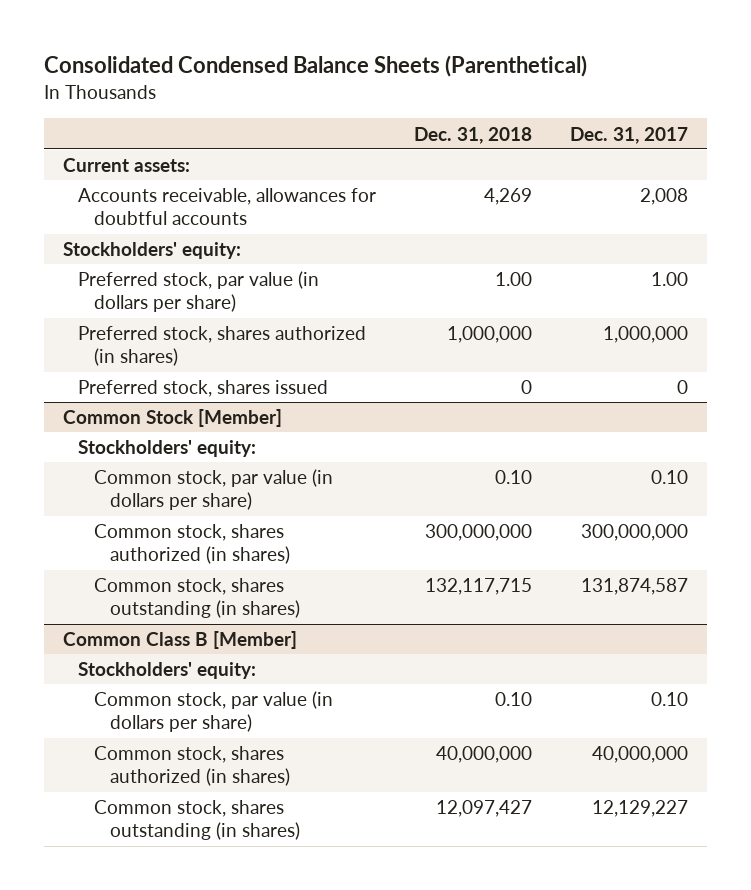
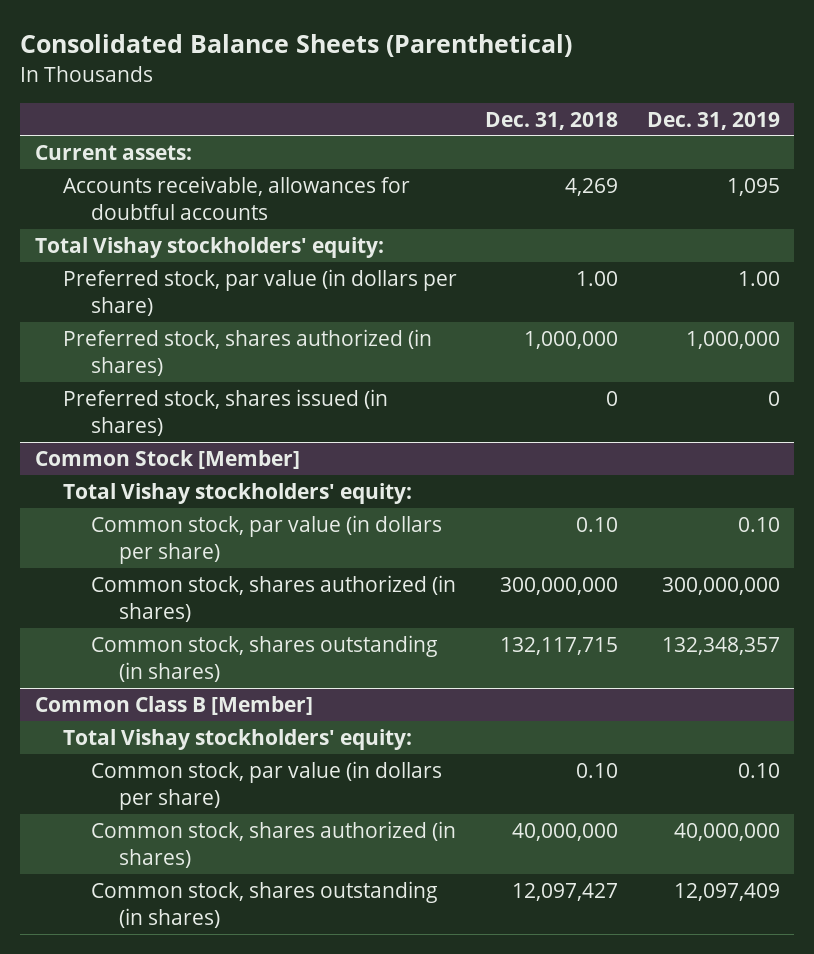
- Consolidated Condensed Balance Sheets (Parenthetical)
+ Consolidated Balance Sheets (Parenthetical)
- | Dec. 31, 2018 | Dec. 31, 2017
+ | Dec. 31, 2018 | Dec. 31, 2019
- Stockholders' equity:
+ Total Vishay stockholders' equity:
- Preferred stock, shares issued | 0 | 0
+ Preferred stock, shares issued (in shares) | 0 | 0
@ Common Stock [Member]
- Stockholders' equity:
+ Total Vishay stockholders' equity:
@ Common Class B [Member]
- Stockholders' equity:
+ Total Vishay stockholders' equity:

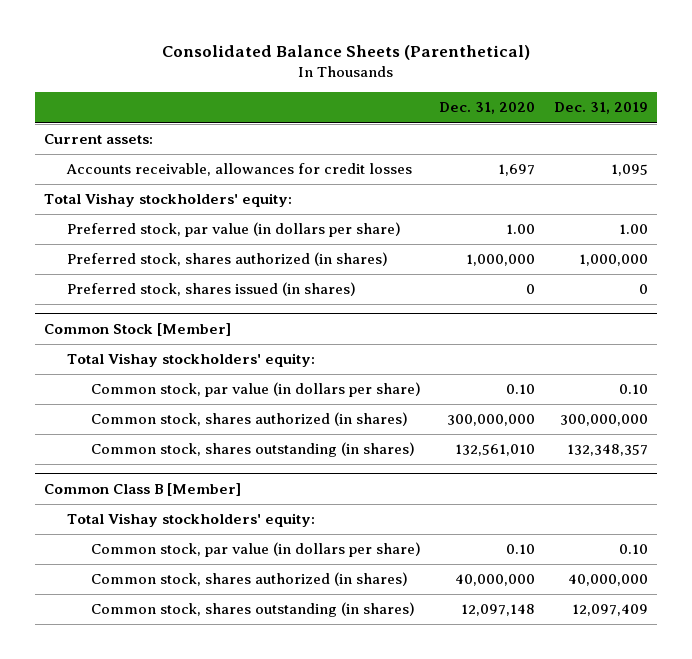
- | Dec. 31, 2018 | Dec. 31, 2019
+ | Dec. 31, 2020 | Dec. 31, 2019
- Accounts receivable, allowances for doubtful accounts | 4,269 | 1,095
+ Accounts receivable, allowances for credit losses | 1,697 | 1,095

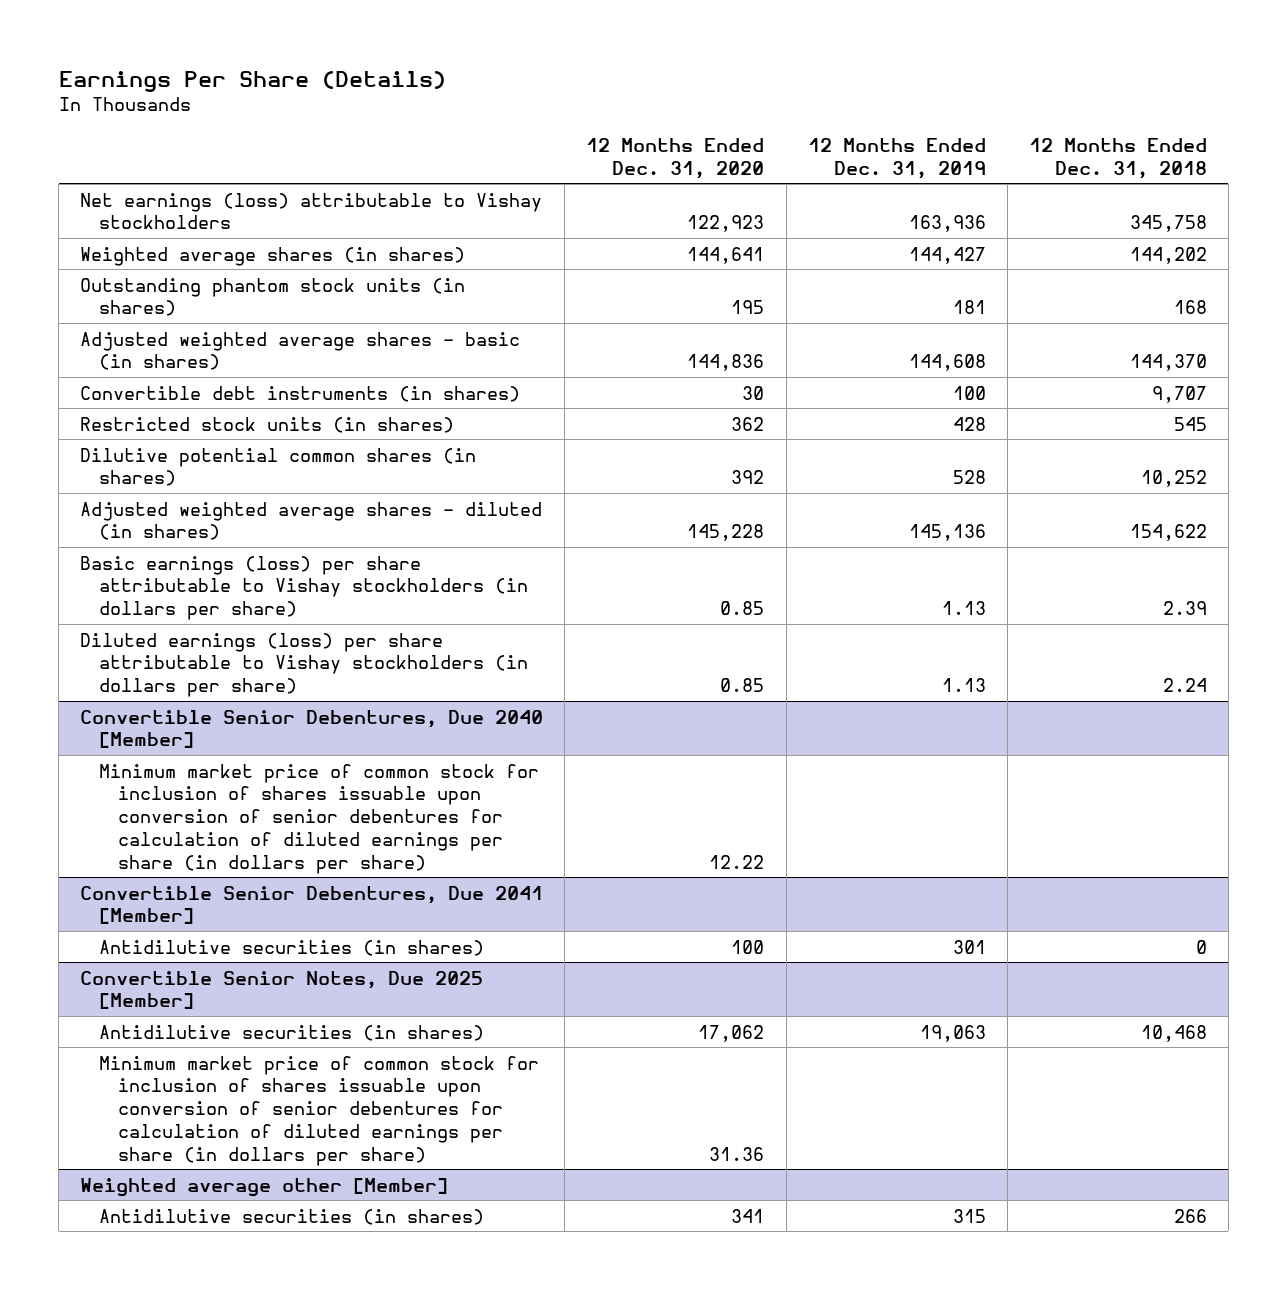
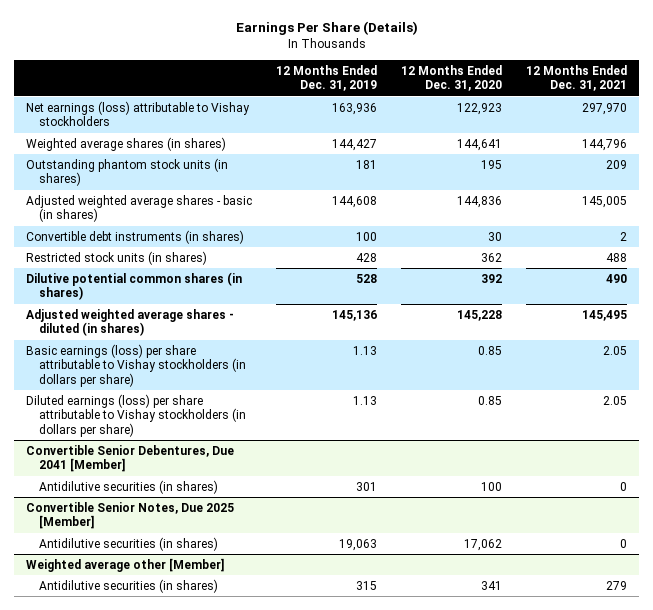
- | 12 Months Ended Dec. 31, 2020 | 12 Months Ended Dec. 31, 2019 | 12 Months Ended Dec. 31, 2018
+ | 12 Months Ended Dec. 31, 2019 | 12 Months Ended Dec. 31, 2020 | 12 Months Ended Dec. 31, 2021
- Convertible Senior Debentures, Due 2040 [Member]
- Minimum market price of common stock for inclusion of shares issuable upon conversion of senior debentures for calculation of diluted earnings per share (in dollars per share) | 12.22 | |
@ Convertible Senior Notes, Due 2025 [Member]
- Minimum market price of common stock for inclusion of shares issuable upon conversion of senior debentures for calculation of diluted earnings per share (in dollars per share) | 31.36 | |

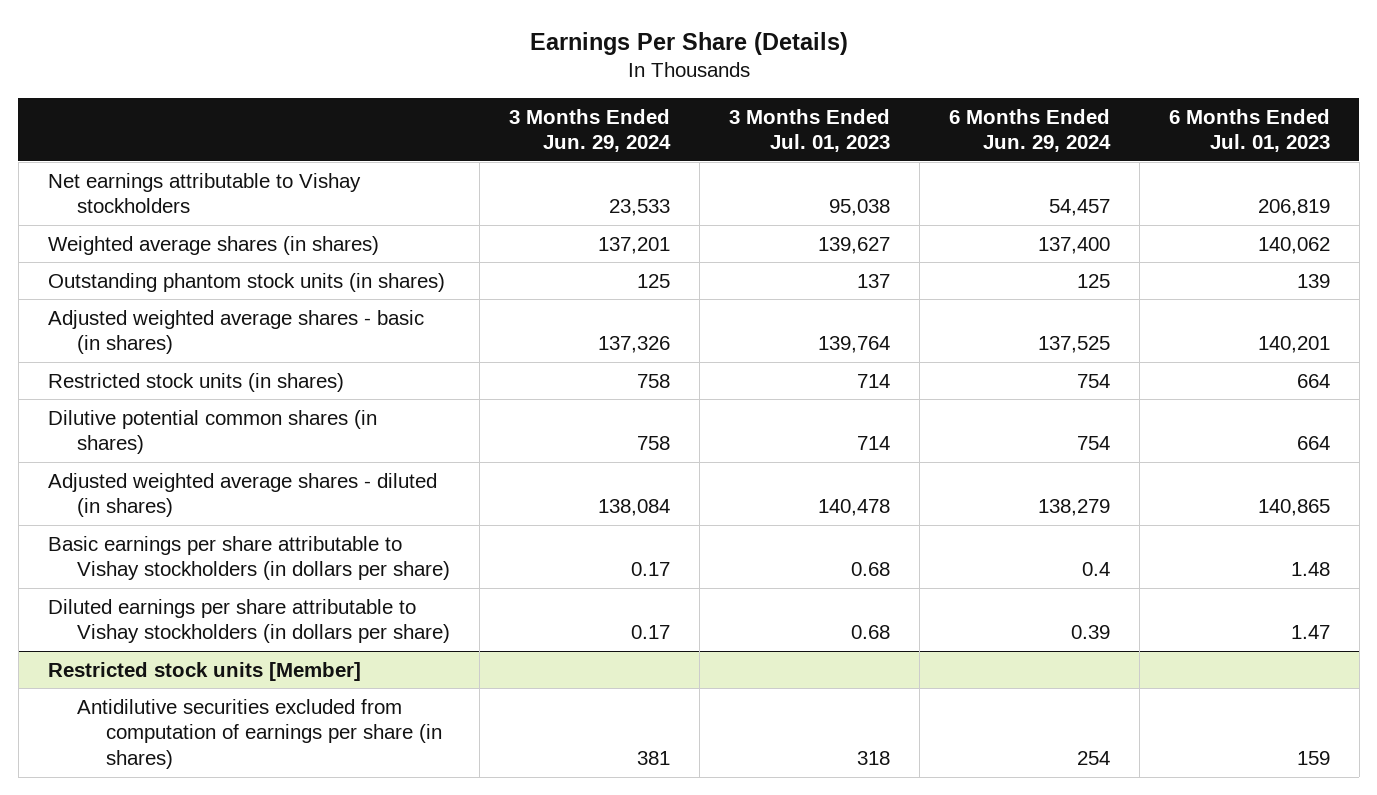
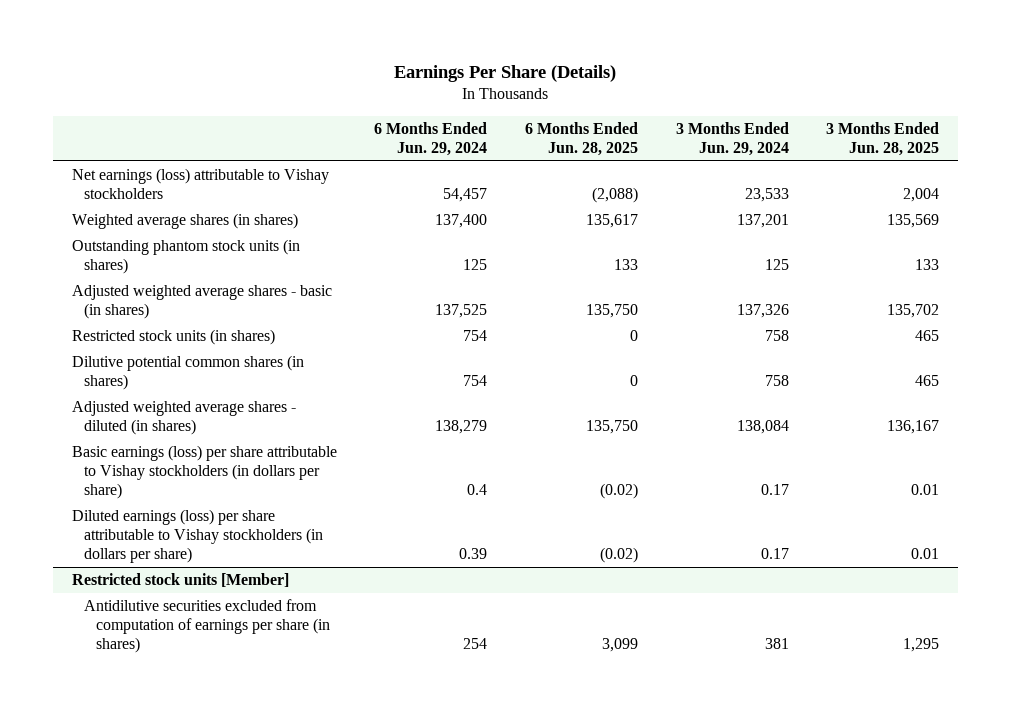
- | 3 Months Ended Jun. 29, 2024 | 3 Months Ended Jul. 01, 2023 | 6 Months Ended Jun. 29, 2024 | 6 Months Ended Jul. 01, 2023
+ | 6 Months Ended Jun. 29, 2024 | 6 Months Ended Jun. 28, 2025 | 3 Months Ended Jun. 29, 2024 | 3 Months Ended Jun. 28, 2025
- Net earnings attributable to Vishay stockholders | 23,533 | 95,038 | 54,457 | 206,819
+ Net earnings (loss) attributable to Vishay stockholders | 54,457 | (2,088) | 23,533 | 2,004
- Basic earnings per share attributable to Vishay stockholders (in dollars per share) | 0.17 | 0.68 | 0.4 | 1.48
- Diluted earnings per share attributable to Vishay stockholders (in dollars per share) | 0.17 | 0.68 | 0.39 | 1.47
+ Basic earnings (loss) per share attributable to Vishay stockholders (in dollars per share) | 0.4 | (0.02) | 0.17 | 0.01
+ Diluted earnings (loss) per share attributable to Vishay stockholders (in dollars per share) | 0.39 | (0.02) | 0.17 | 0.01

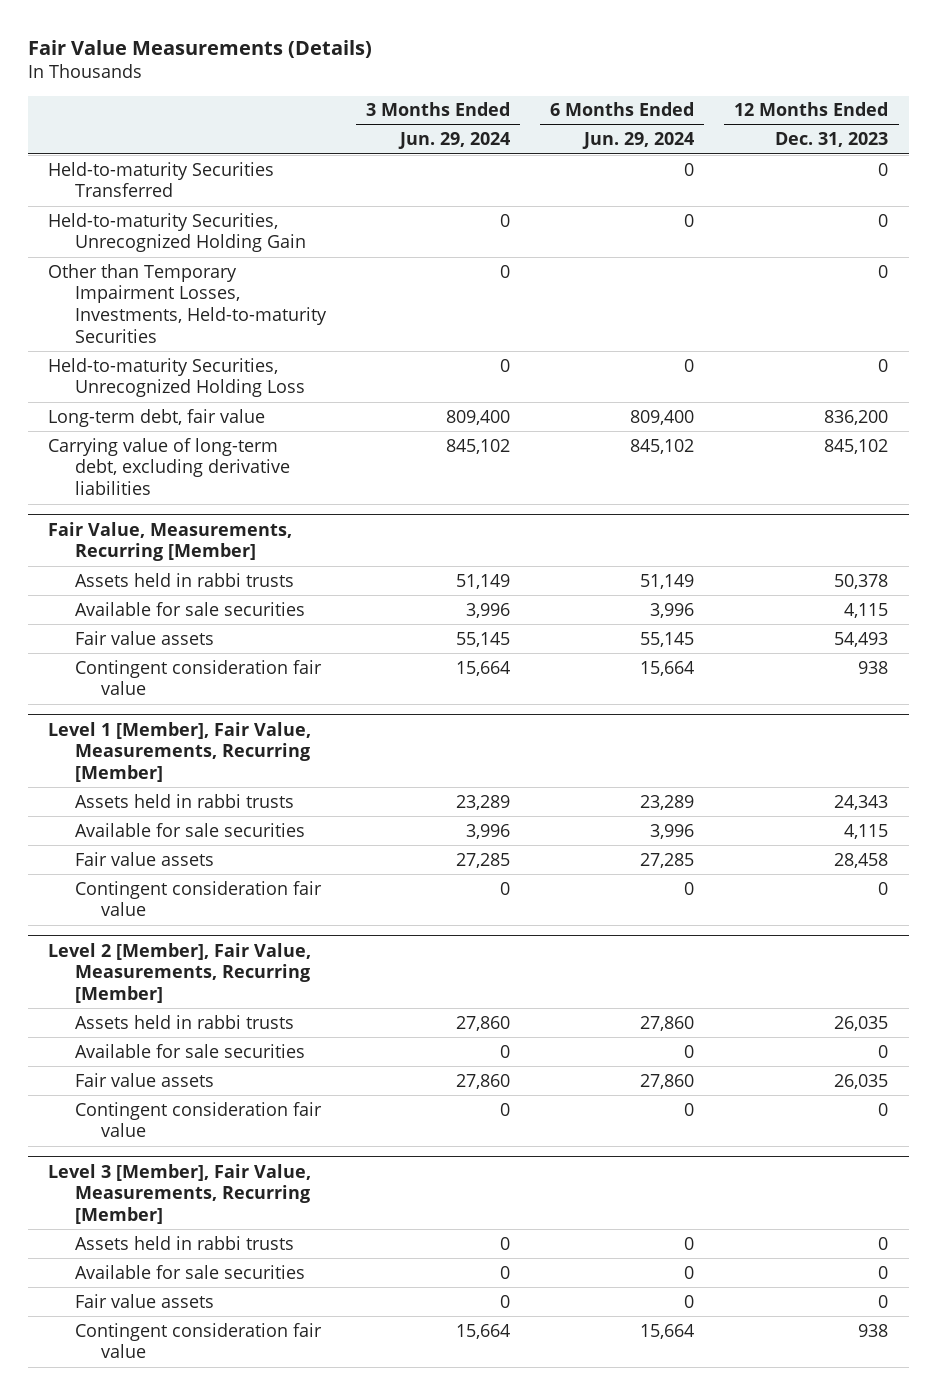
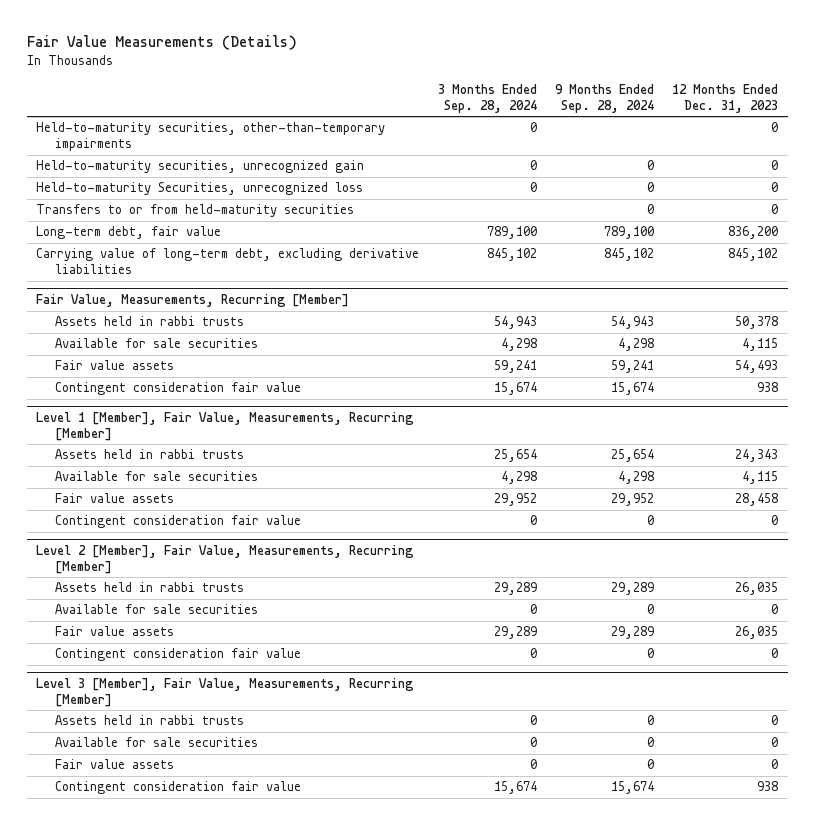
- | 3 Months Ended Jun. 29, 2024 | 6 Months Ended Jun. 29, 2024 | 12 Months Ended Dec. 31, 2023
+ | 3 Months Ended Sep. 28, 2024 | 9 Months Ended Sep. 28, 2024 | 12 Months Ended Dec. 31, 2023
- Held-to-maturity Securities Transferred | | 0 | 0
- Held-to-maturity Securities, Unrecognized Holding Gain | 0 | 0 | 0
- Other than Temporary Impairment Losses, Investments, Held-to-maturity Securities | 0 | | 0
- Held-to-maturity Securities, Unrecognized Holding Loss | 0 | 0 | 0
+ Held-to-maturity securities, other-than-temporary impairments | 0 | | 0
+ Held-to-maturity securities, unrecognized gain | 0 | 0 | 0
+ Held-to-maturity Securities, unrecognized loss | 0 | 0 | 0
+ Transfers to or from held-maturity securities | | 0 | 0

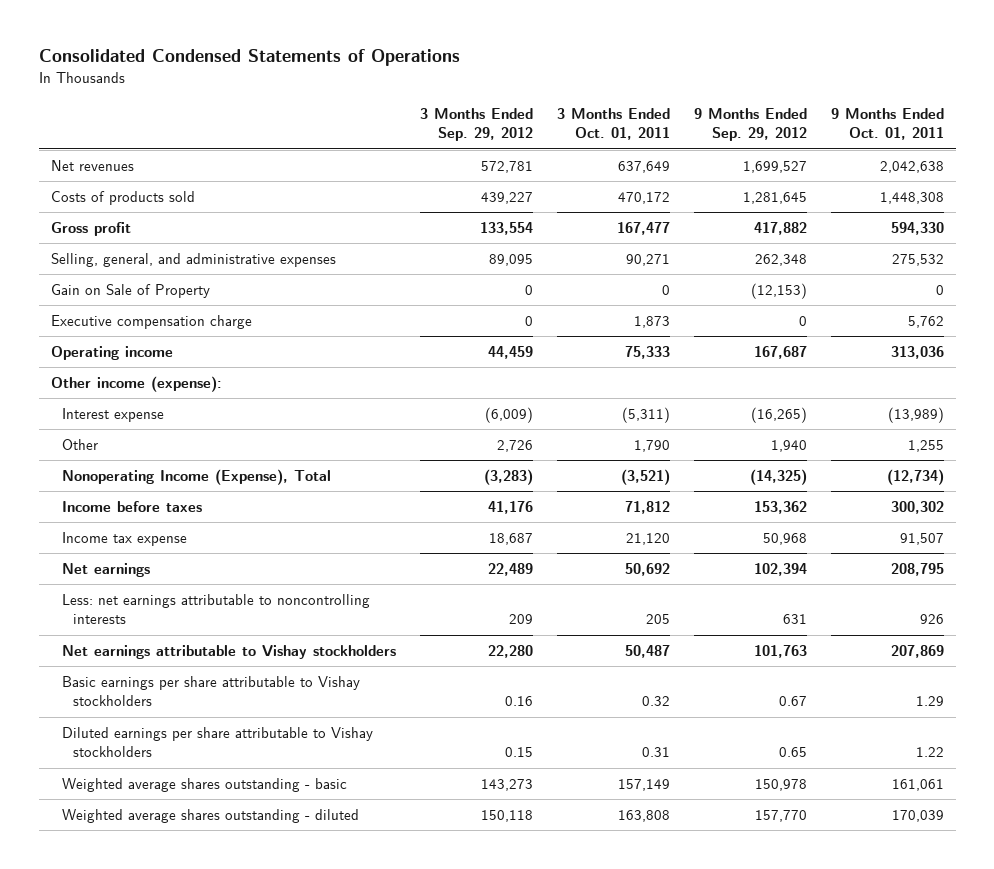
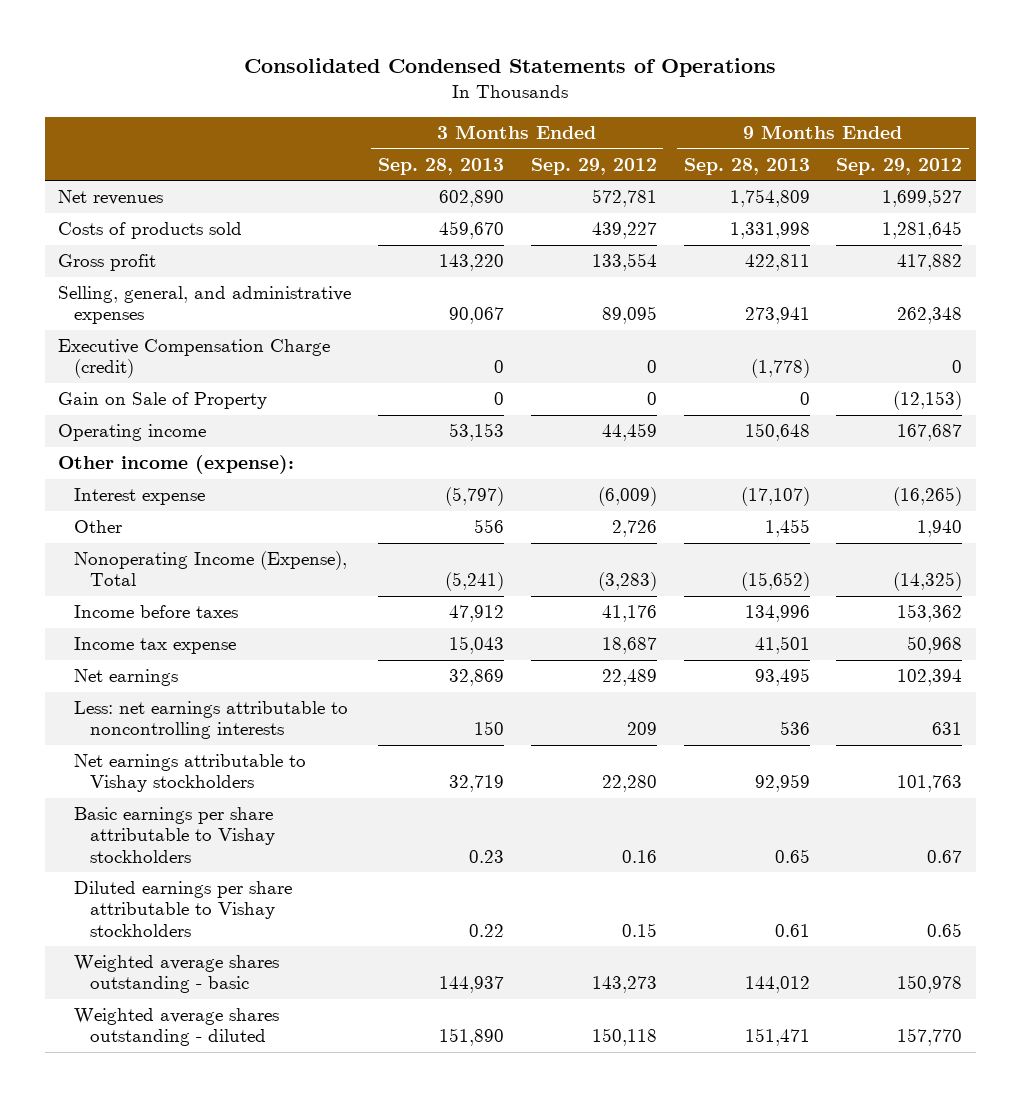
- | 3 Months Ended Sep. 29, 2012 | 3 Months Ended Oct. 01, 2011 | 9 Months Ended Sep. 29, 2012 | 9 Months Ended Oct. 01, 2011
+ | 3 Months Ended Sep. 28, 2013 | 3 Months Ended Sep. 29, 2012 | 9 Months Ended Sep. 28, 2013 | 9 Months Ended Sep. 29, 2012
+ Executive Compensation Charge (credit) | 0 | 0 | (1,778) | 0
- Executive compensation charge | 0 | 1,873 | 0 | 5,762

